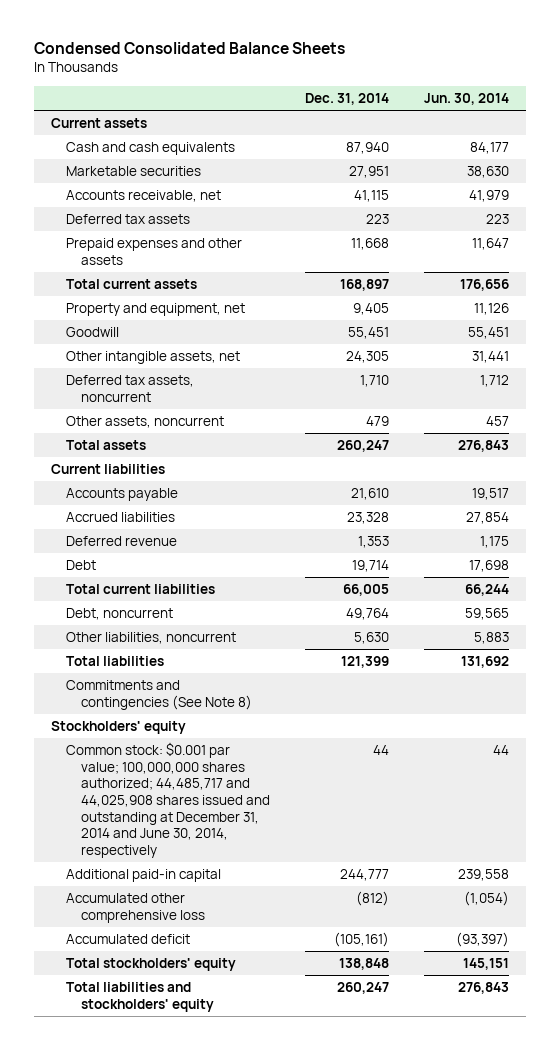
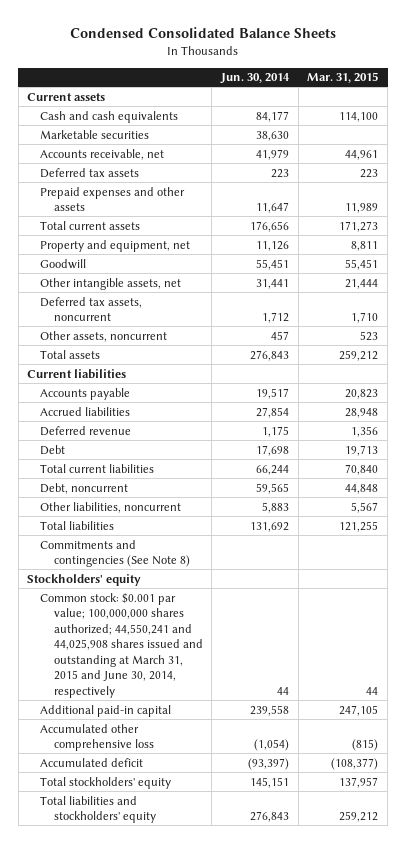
- | Dec. 31, 2014 | Jun. 30, 2014
+ | Jun. 30, 2014 | Mar. 31, 2015
- Common stock: $0.001 par value; 100,000,000 shares authorized; 44,485,717 and 44,025,908 shares issued and outstanding at December 31, 2014 and June 30, 2014, respectively | 44 | 44
+ Common stock: $0.001 par value; 100,000,000 shares authorized; 44,550,241 and 44,025,908 shares issued and outstanding at March 31, 2015 and June 30, 2014, respectively | 44 | 44

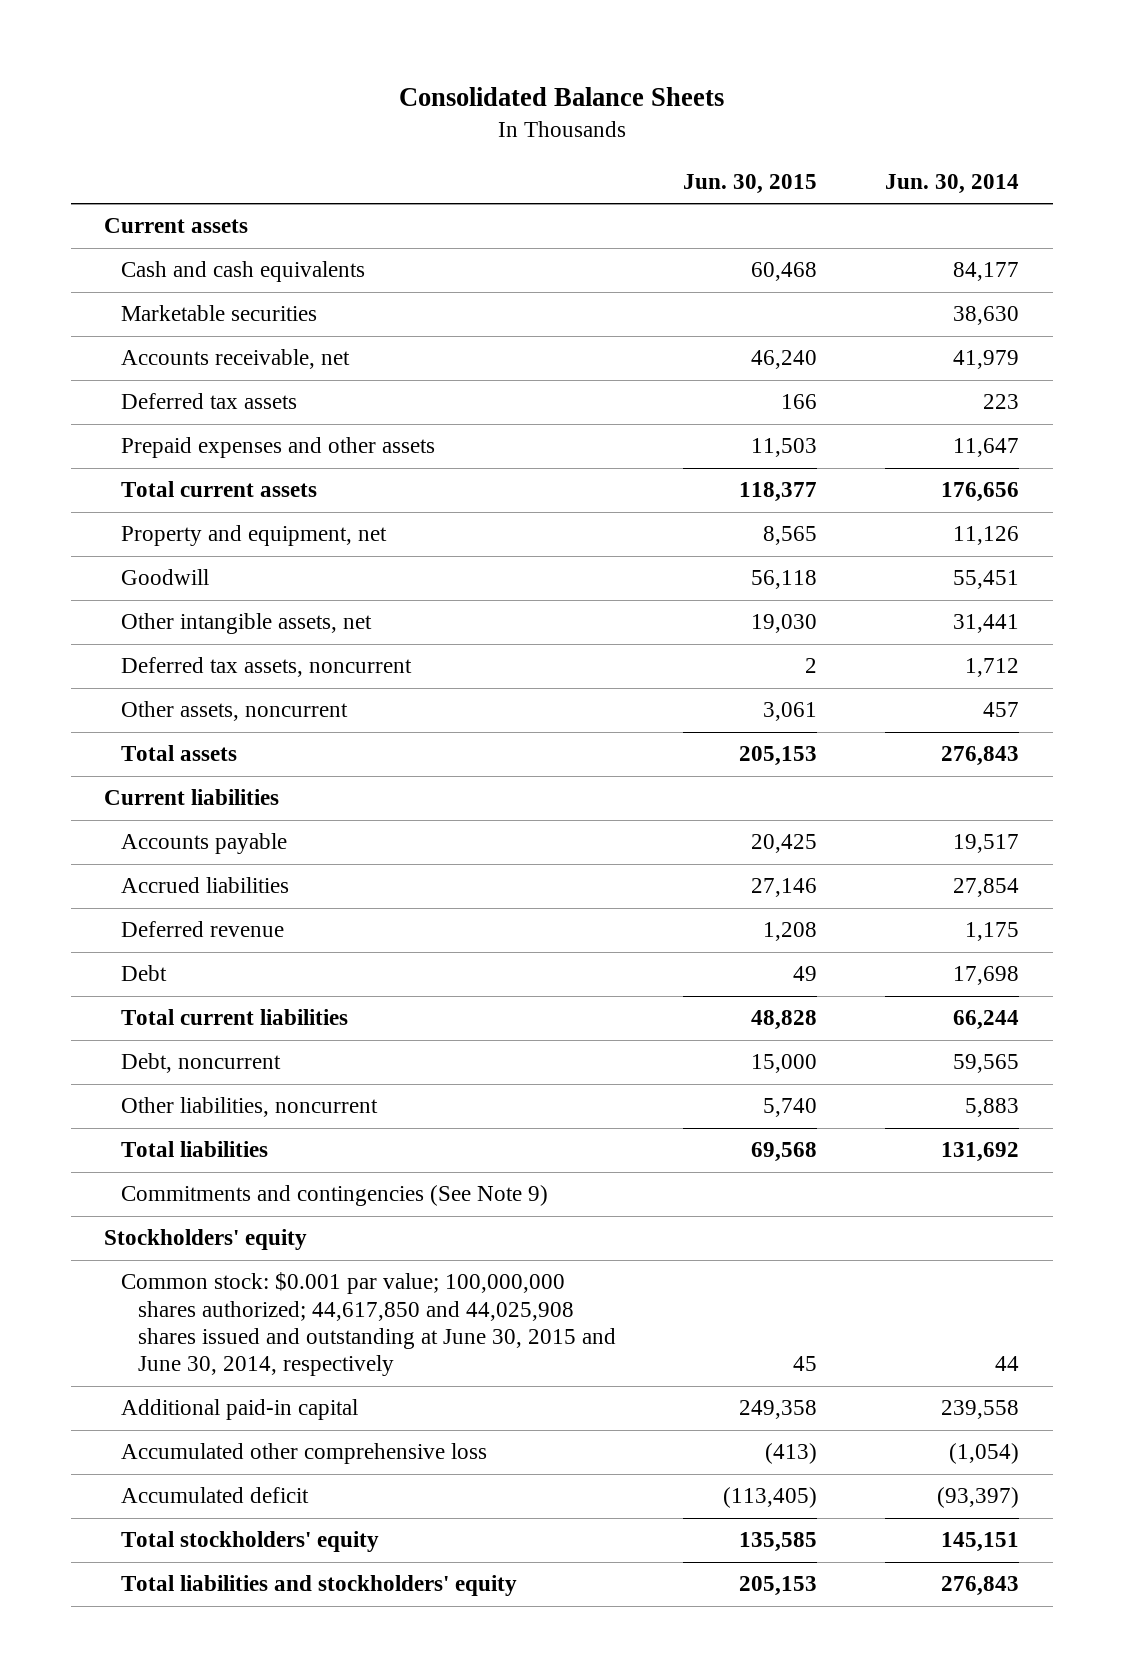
- Condensed Consolidated Balance Sheets
+ Consolidated Balance Sheets
- | Jun. 30, 2014 | Mar. 31, 2015
+ | Jun. 30, 2015 | Jun. 30, 2014
- Commitments and contingencies (See Note 8)
+ Commitments and contingencies (See Note 9)
- Common stock: $0.001 par value; 100,000,000 shares authorized; 44,550,241 and 44,025,908 shares issued and outstanding at March 31, 2015 and June 30, 2014, respectively | 44 | 44
+ Common stock: $0.001 par value; 100,000,000 shares authorized; 44,617,850 and 44,025,908 shares issued and outstanding at June 30, 2015 and June 30, 2014, respectively | 45 | 44

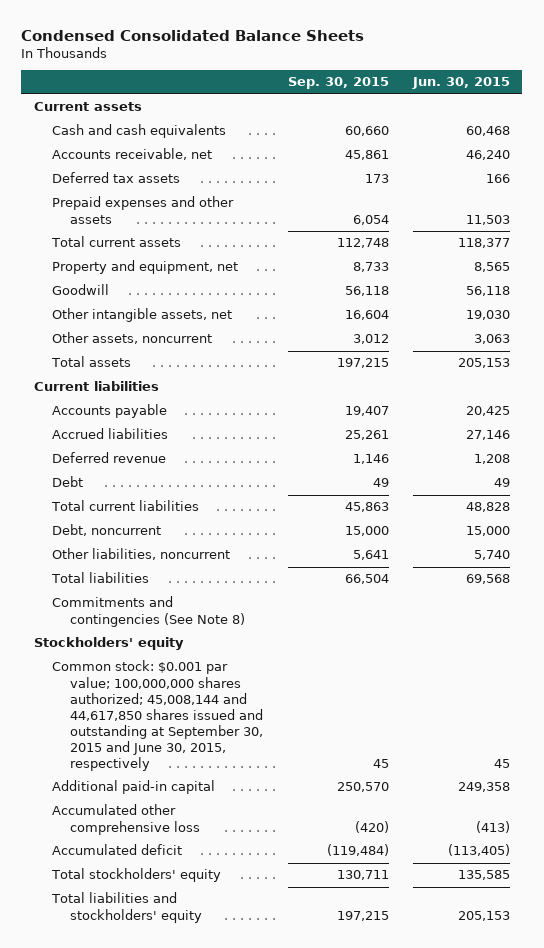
- Consolidated Balance Sheets
+ Condensed Consolidated Balance Sheets
- | Jun. 30, 2015 | Jun. 30, 2014
+ | Sep. 30, 2015 | Jun. 30, 2015
- Marketable securities | | 38,630
- Deferred tax assets, noncurrent | 2 | 1,712
- Other assets, noncurrent | 3,061 | 457
+ Other assets, noncurrent | 3,012 | 3,063
- Commitments and contingencies (See Note 9)
+ Commitments and contingencies (See Note 8)
- Common stock: $0.001 par value; 100,000,000 shares authorized; 44,617,850 and 44,025,908 shares issued and outstanding at June 30, 2015 and June 30, 2014, respectively | 45 | 44
+ Common stock: $0.001 par value; 100,000,000 shares authorized; 45,008,144 and 44,617,850 shares issued and outstanding at September 30, 2015 and June 30, 2015, respectively | 45 | 45

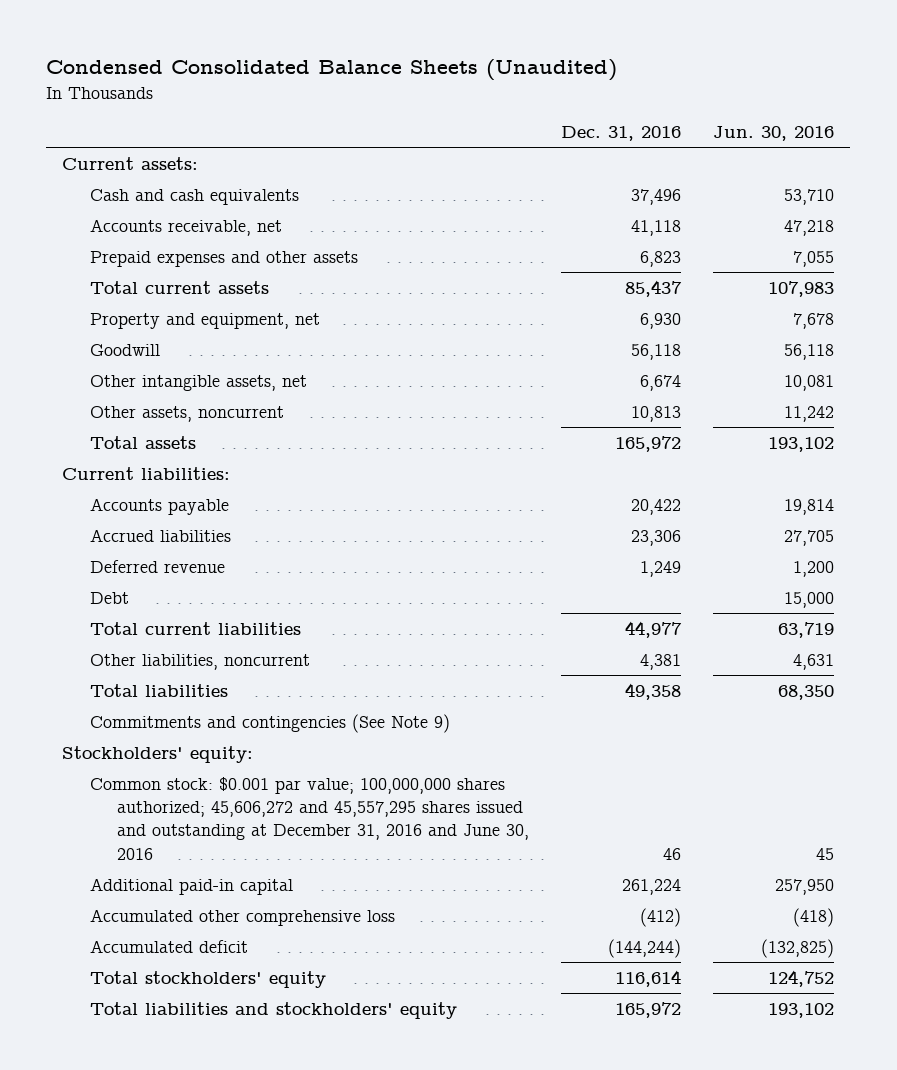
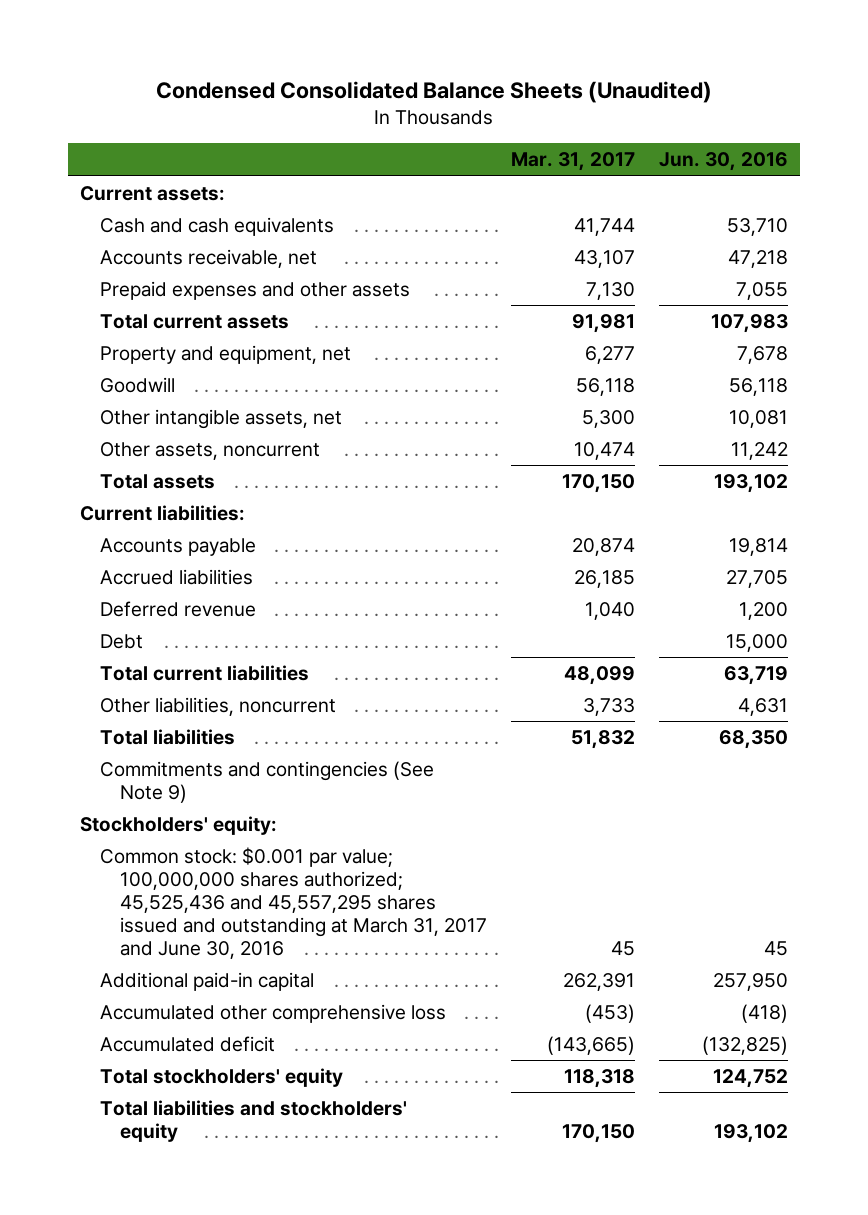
- | Dec. 31, 2016 | Jun. 30, 2016
+ | Mar. 31, 2017 | Jun. 30, 2016
- Common stock: $0.001 par value; 100,000,000 shares authorized; 45,606,272 and 45,557,295 shares issued and outstanding at December 31, 2016 and June 30, 2016 | 46 | 45
+ Common stock: $0.001 par value; 100,000,000 shares authorized; 45,525,436 and 45,557,295 shares issued and outstanding at March 31, 2017 and June 30, 2016 | 45 | 45

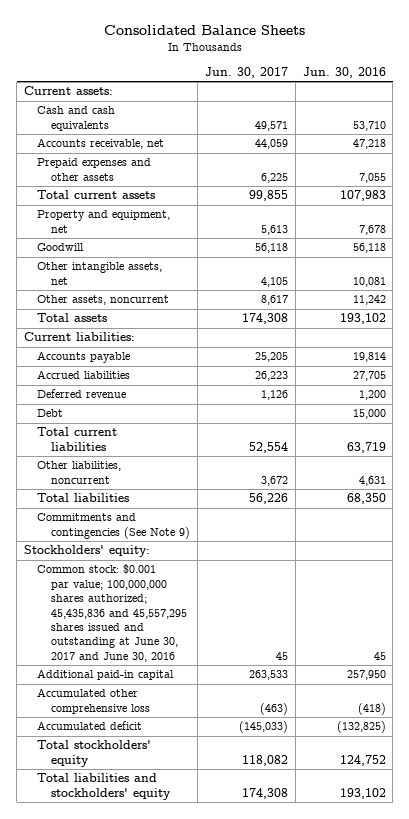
- Condensed Consolidated Balance Sheets (Unaudited)
+ Consolidated Balance Sheets
- | Mar. 31, 2017 | Jun. 30, 2016
+ | Jun. 30, 2017 | Jun. 30, 2016
- Common stock: $0.001 par value; 100,000,000 shares authorized; 45,525,436 and 45,557,295 shares issued and outstanding at March 31, 2017 and June 30, 2016 | 45 | 45
+ Common stock: $0.001 par value; 100,000,000 shares authorized; 45,435,836 and 45,557,295 shares issued and outstanding at June 30, 2017 and June 30, 2016 | 45 | 45

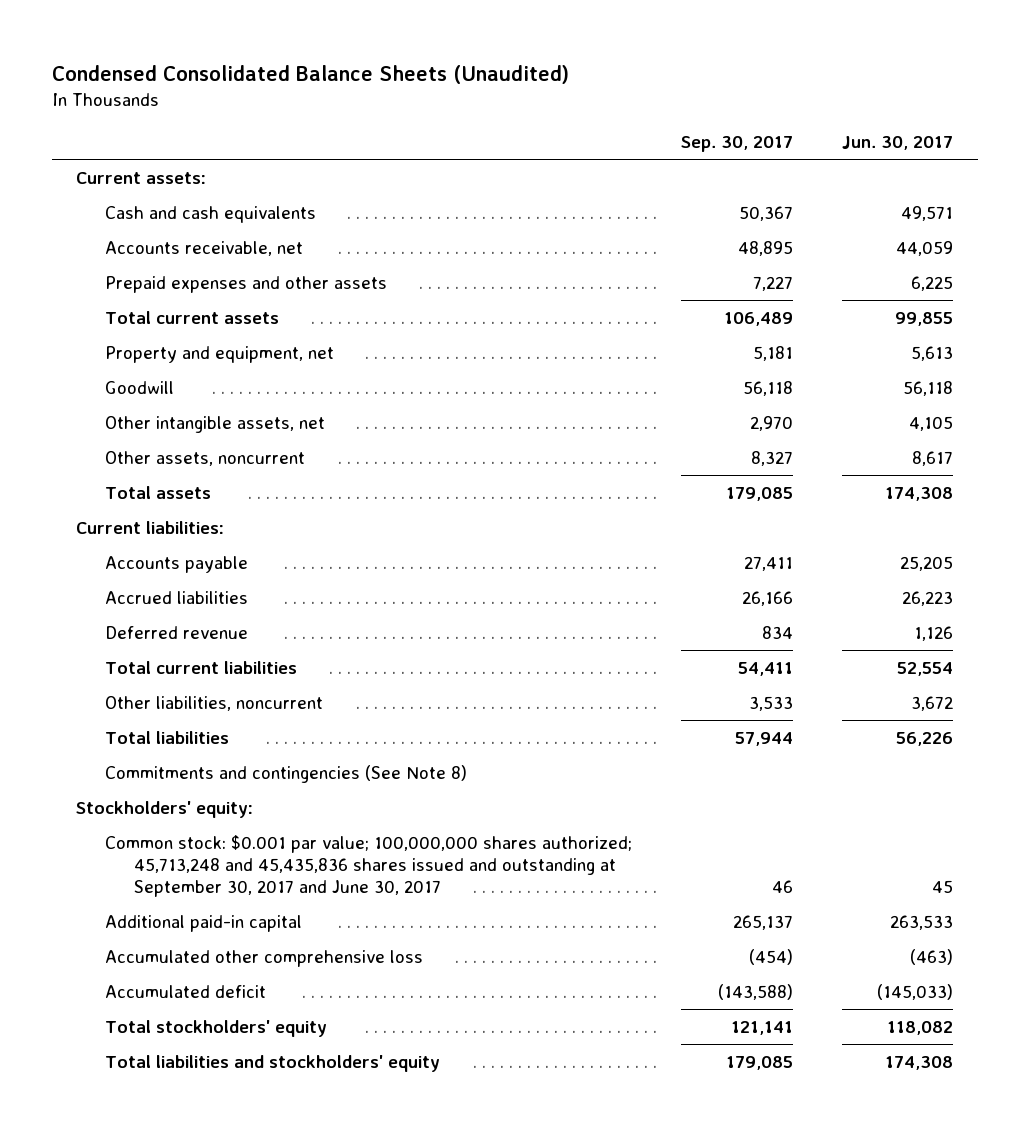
- Consolidated Balance Sheets
+ Condensed Consolidated Balance Sheets (Unaudited)
- | Jun. 30, 2017 | Jun. 30, 2016
+ | Sep. 30, 2017 | Jun. 30, 2017
- Debt | | 15,000
- Commitments and contingencies (See Note 9)
+ Commitments and contingencies (See Note 8)
- Common stock: $0.001 par value; 100,000,000 shares authorized; 45,435,836 and 45,557,295 shares issued and outstanding at June 30, 2017 and June 30, 2016 | 45 | 45
+ Common stock: $0.001 par value; 100,000,000 shares authorized; 45,713,248 and 45,435,836 shares issued and outstanding at September 30, 2017 and June 30, 2017 | 46 | 45

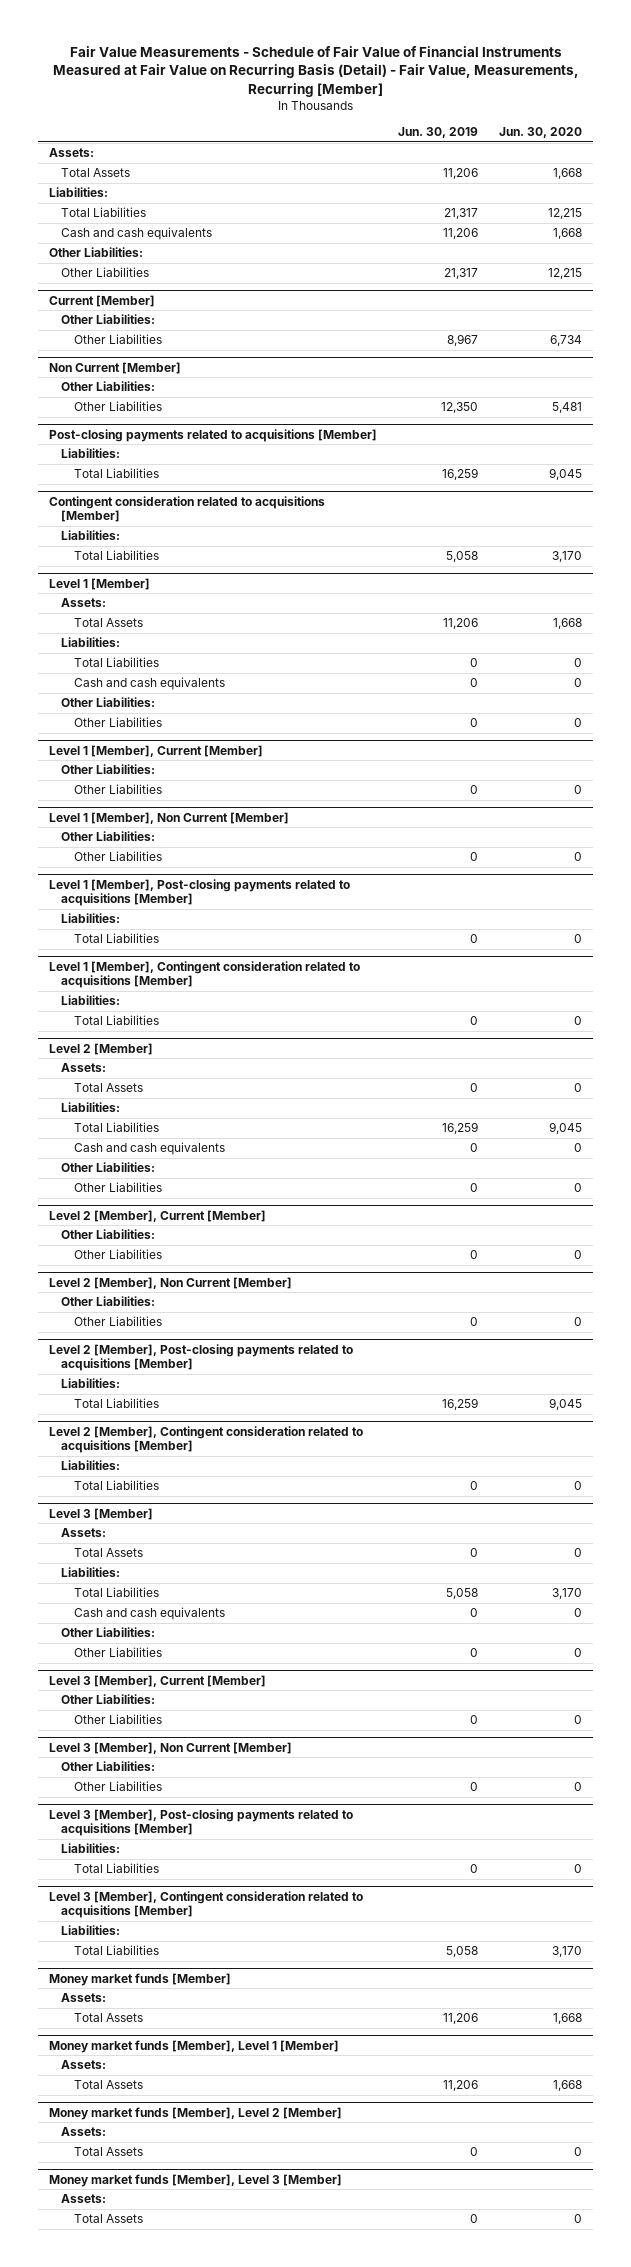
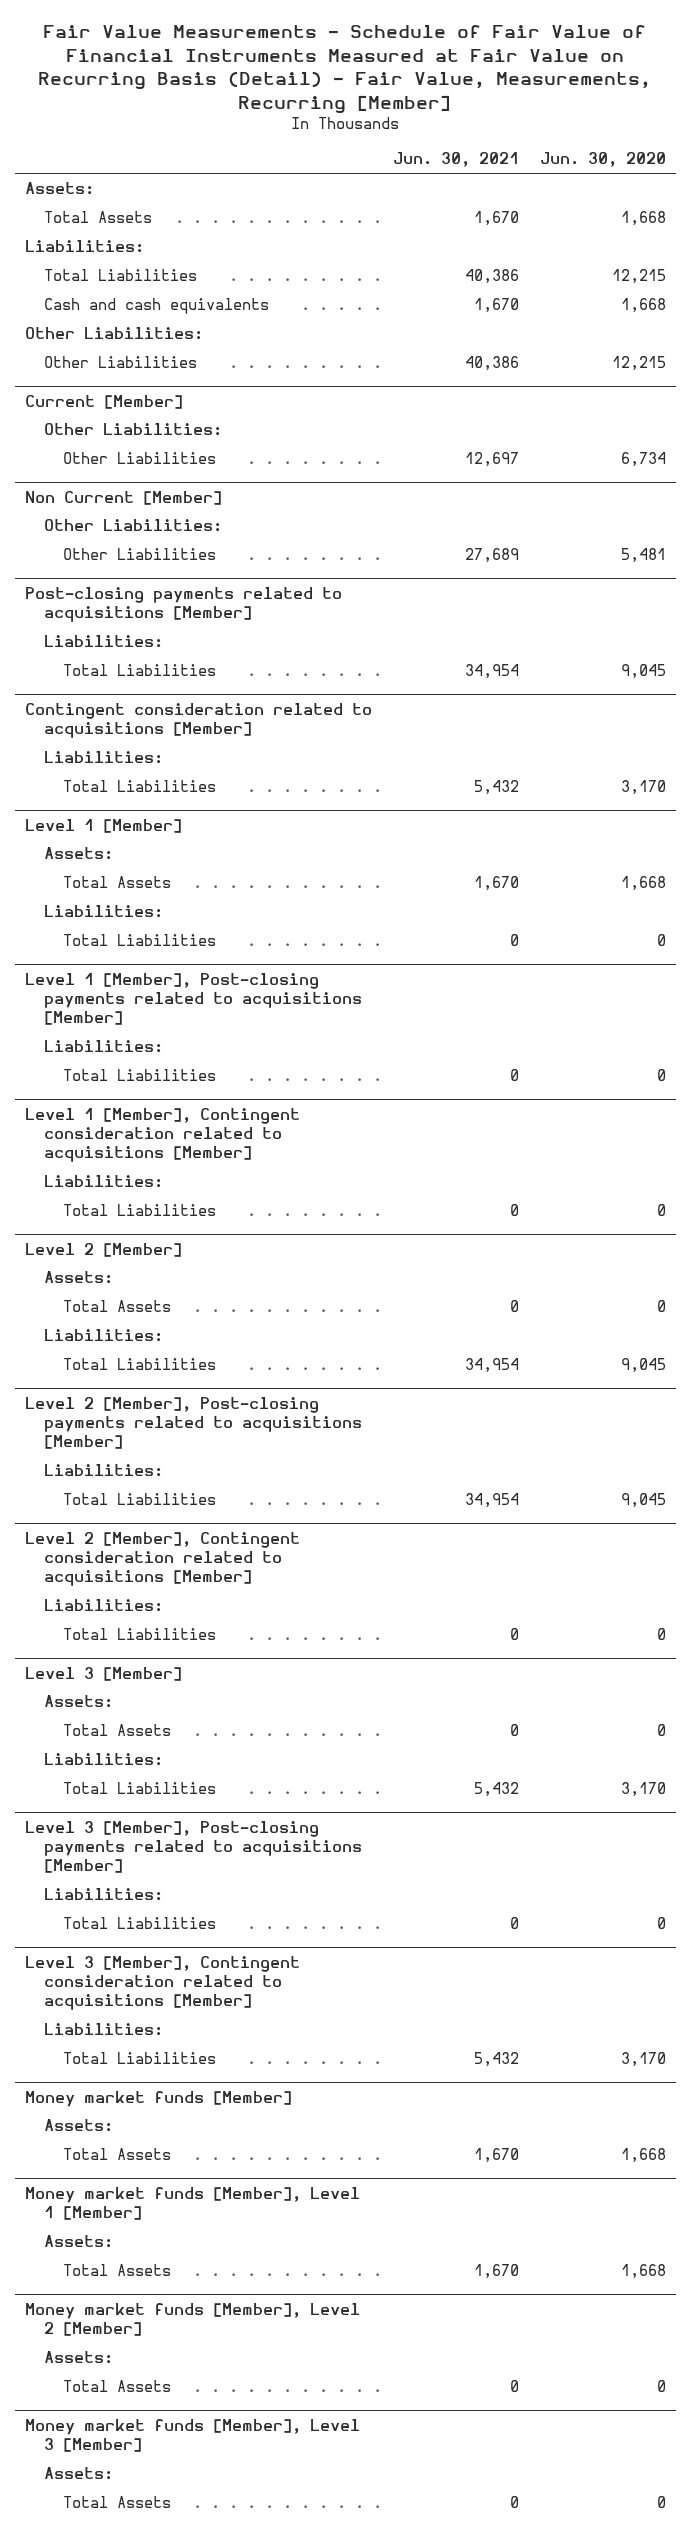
- | Jun. 30, 2019 | Jun. 30, 2020
+ | Jun. 30, 2021 | Jun. 30, 2020
@ Level 1 [Member]
- Cash and cash equivalents | 0 | 0
- Other Liabilities:
- Other Liabilities | 0 | 0
- Level 1 [Member], Current [Member]
- Other Liabilities:
- Other Liabilities | 0 | 0
- Level 1 [Member], Non Current [Member]
- Other Liabilities:
- Other Liabilities | 0 | 0
@ Level 2 [Member]
- Cash and cash equivalents | 0 | 0
- Other Liabilities:
- Other Liabilities | 0 | 0
- Level 2 [Member], Current [Member]
- Other Liabilities:
- Other Liabilities | 0 | 0
- Level 2 [Member], Non Current [Member]
- Other Liabilities:
- Other Liabilities | 0 | 0
@ Level 3 [Member]
- Cash and cash equivalents | 0 | 0
- Other Liabilities:
- Other Liabilities | 0 | 0
- Level 3 [Member], Current [Member]
- Other Liabilities:
- Other Liabilities | 0 | 0
- Level 3 [Member], Non Current [Member]
- Other Liabilities:
- Other Liabilities | 0 | 0

